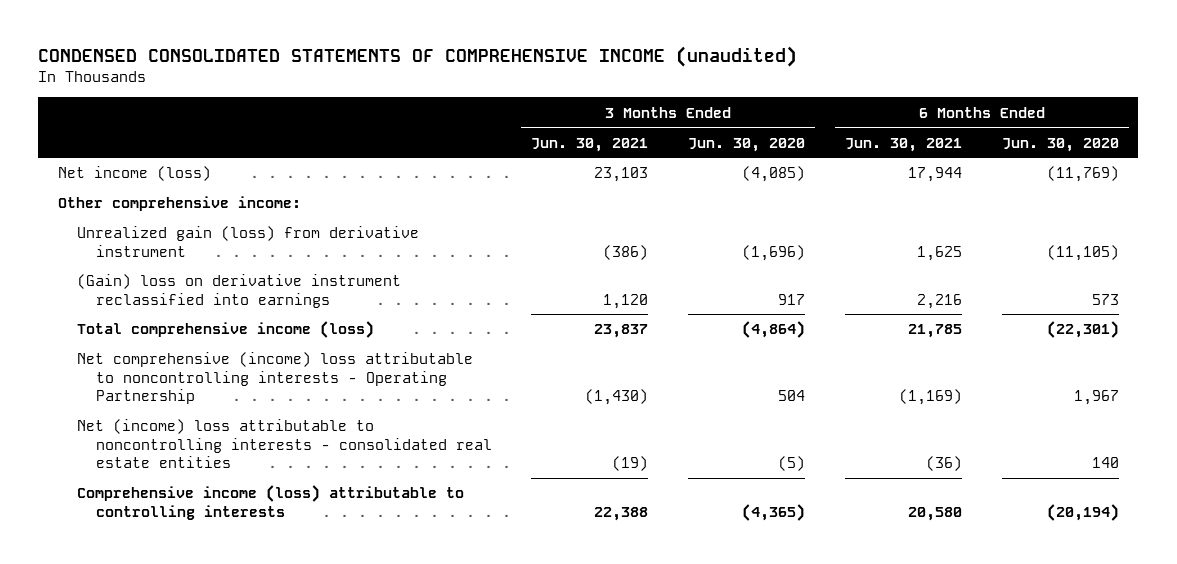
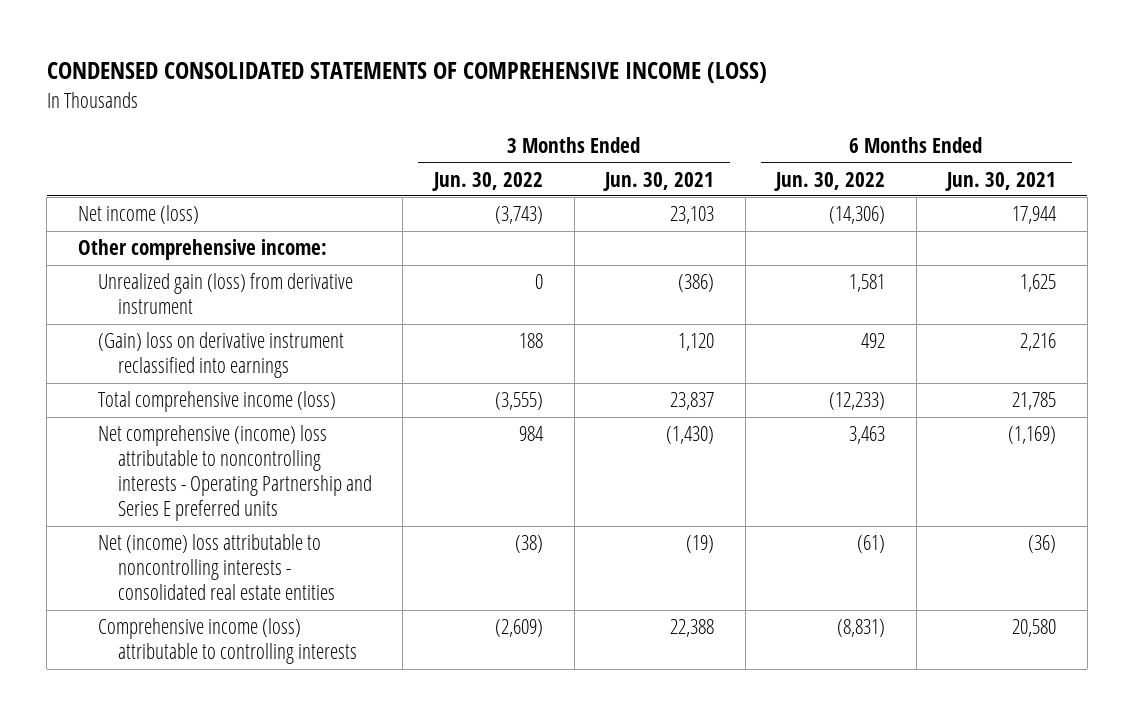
- CONDENSED CONSOLIDATED STATEMENTS OF COMPREHENSIVE INCOME (unaudited)
+ CONDENSED CONSOLIDATED STATEMENTS OF COMPREHENSIVE INCOME (LOSS)
- | 3 Months Ended Jun. 30, 2021 | 3 Months Ended Jun. 30, 2020 | 6 Months Ended Jun. 30, 2021 | 6 Months Ended Jun. 30, 2020
+ | 3 Months Ended Jun. 30, 2022 | 3 Months Ended Jun. 30, 2021 | 6 Months Ended Jun. 30, 2022 | 6 Months Ended Jun. 30, 2021
- Net comprehensive (income) loss attributable to noncontrolling interests - Operating Partnership | (1,430) | 504 | (1,169) | 1,967
+ Net comprehensive (income) loss attributable to noncontrolling interests - Operating Partnership and Series E preferred units | 984 | (1,430) | 3,463 | (1,169)

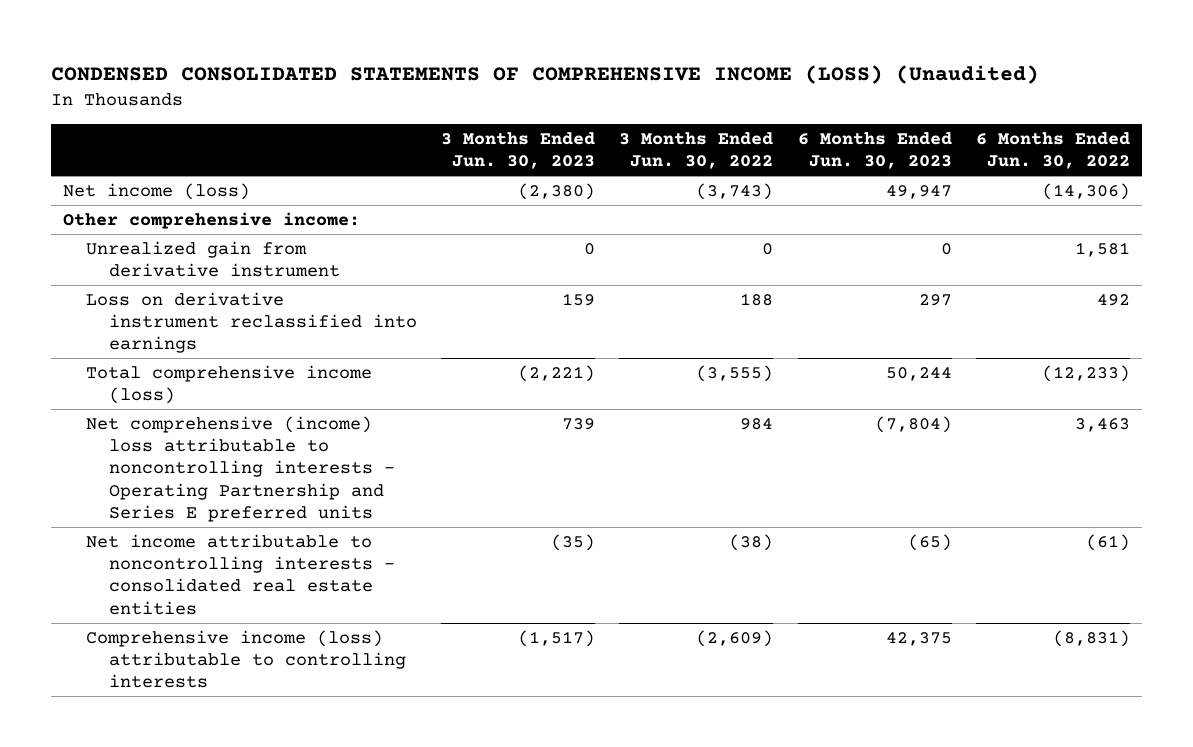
- CONDENSED CONSOLIDATED STATEMENTS OF COMPREHENSIVE INCOME (LOSS)
+ CONDENSED CONSOLIDATED STATEMENTS OF COMPREHENSIVE INCOME (LOSS) (Unaudited)
- | 3 Months Ended Jun. 30, 2022 | 3 Months Ended Jun. 30, 2021 | 6 Months Ended Jun. 30, 2022 | 6 Months Ended Jun. 30, 2021
+ | 3 Months Ended Jun. 30, 2023 | 3 Months Ended Jun. 30, 2022 | 6 Months Ended Jun. 30, 2023 | 6 Months Ended Jun. 30, 2022
- Unrealized gain (loss) from derivative instrument | 0 | (386) | 1,581 | 1,625
- (Gain) loss on derivative instrument reclassified into earnings | 188 | 1,120 | 492 | 2,216
+ Unrealized gain from derivative instrument | 0 | 0 | 0 | 1,581
+ Loss on derivative instrument reclassified into earnings | 159 | 188 | 297 | 492
- Net (income) loss attributable to noncontrolling interests - consolidated real estate entities | (38) | (19) | (61) | (36)
+ Net income attributable to noncontrolling interests - consolidated real estate entities | (35) | (38) | (65) | (61)

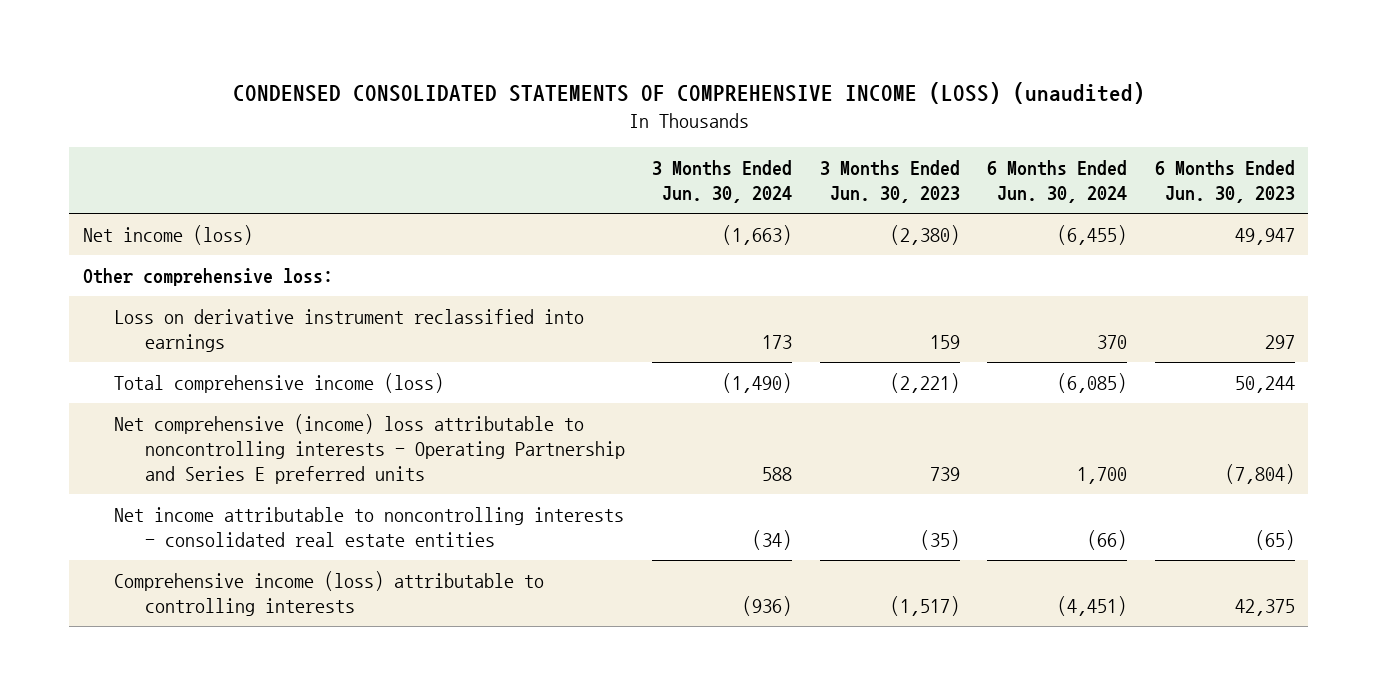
- CONDENSED CONSOLIDATED STATEMENTS OF COMPREHENSIVE INCOME (LOSS) (Unaudited)
+ CONDENSED CONSOLIDATED STATEMENTS OF COMPREHENSIVE INCOME (LOSS) (unaudited)
- | 3 Months Ended Jun. 30, 2023 | 3 Months Ended Jun. 30, 2022 | 6 Months Ended Jun. 30, 2023 | 6 Months Ended Jun. 30, 2022
+ | 3 Months Ended Jun. 30, 2024 | 3 Months Ended Jun. 30, 2023 | 6 Months Ended Jun. 30, 2024 | 6 Months Ended Jun. 30, 2023
- Other comprehensive income:
- Unrealized gain from derivative instrument | 0 | 0 | 0 | 1,581
+ Other comprehensive loss:

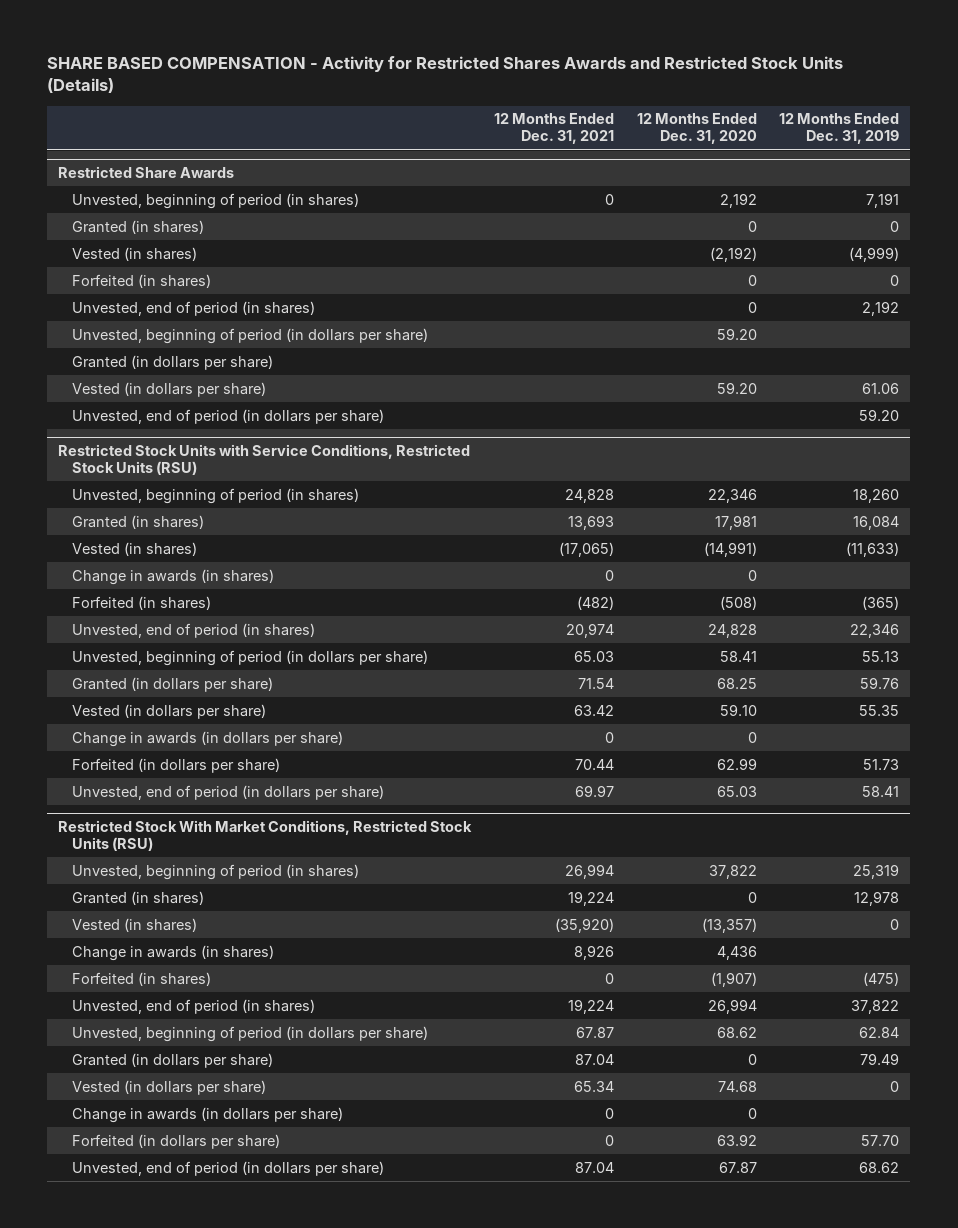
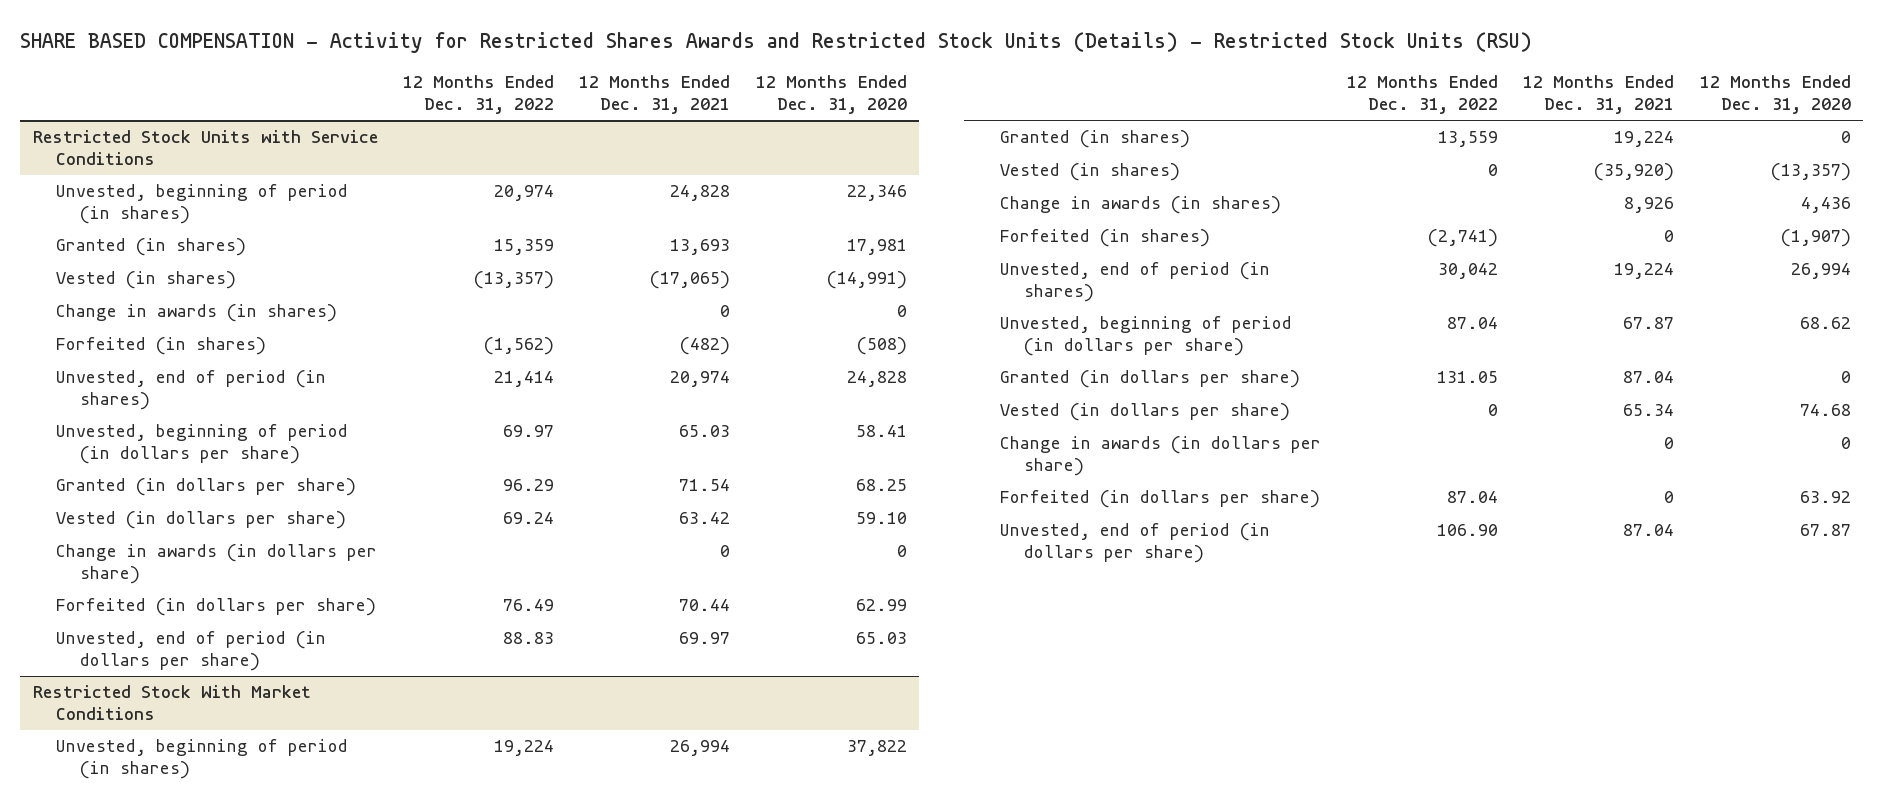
- SHARE BASED COMPENSATION - Activity for Restricted Shares Awards and Restricted Stock Units (Details)
+ SHARE BASED COMPENSATION - Activity for Restricted Shares Awards and Restricted Stock Units (Details) - Restricted Stock Units (RSU)
- | 12 Months Ended Dec. 31, 2021 | 12 Months Ended Dec. 31, 2020 | 12 Months Ended Dec. 31, 2019
+ | 12 Months Ended Dec. 31, 2022 | 12 Months Ended Dec. 31, 2021 | 12 Months Ended Dec. 31, 2020
- Restricted Share Awards
- Unvested, beginning of period (in shares) | 0 | 2,192 | 7,191
- Granted (in shares) | | 0 | 0
- Vested (in shares) | | (2,192) | (4,999)
- Forfeited (in shares) | | 0 | 0
- Unvested, end of period (in shares) | | 0 | 2,192
- Unvested, beginning of period (in dollars per share) | | 59.20 |
- Granted (in dollars per share)
- Vested (in dollars per share) | | 59.20 | 61.06
- Unvested, end of period (in dollars per share) | | | 59.20
- Restricted Stock Units with Service Conditions, Restricted Stock Units (RSU)
+ Restricted Stock Units with Service Conditions
- Restricted Stock With Market Conditions, Restricted Stock Units (RSU)
+ Restricted Stock With Market Conditions

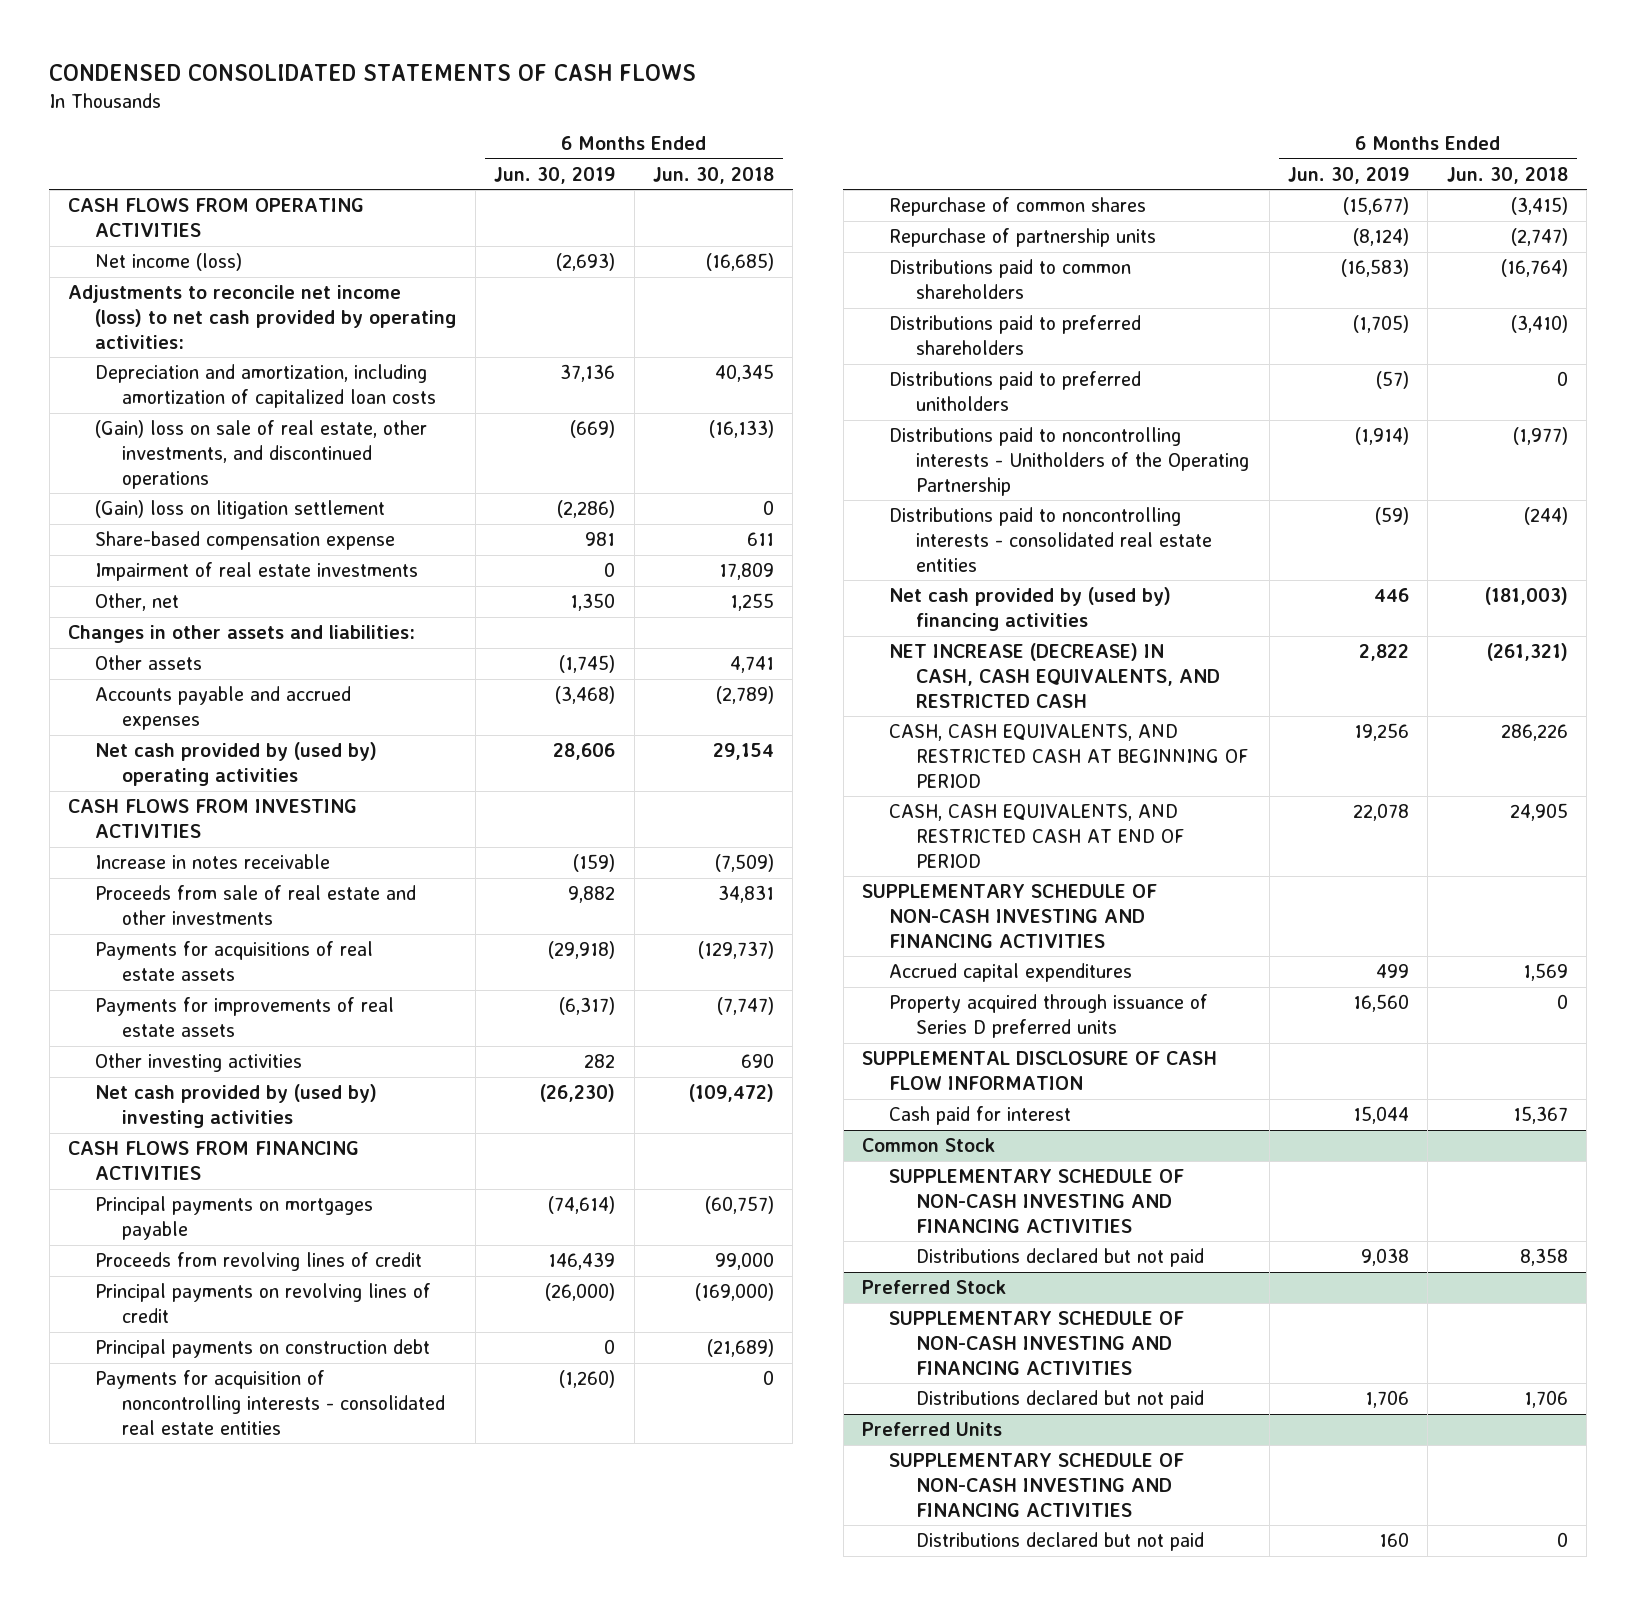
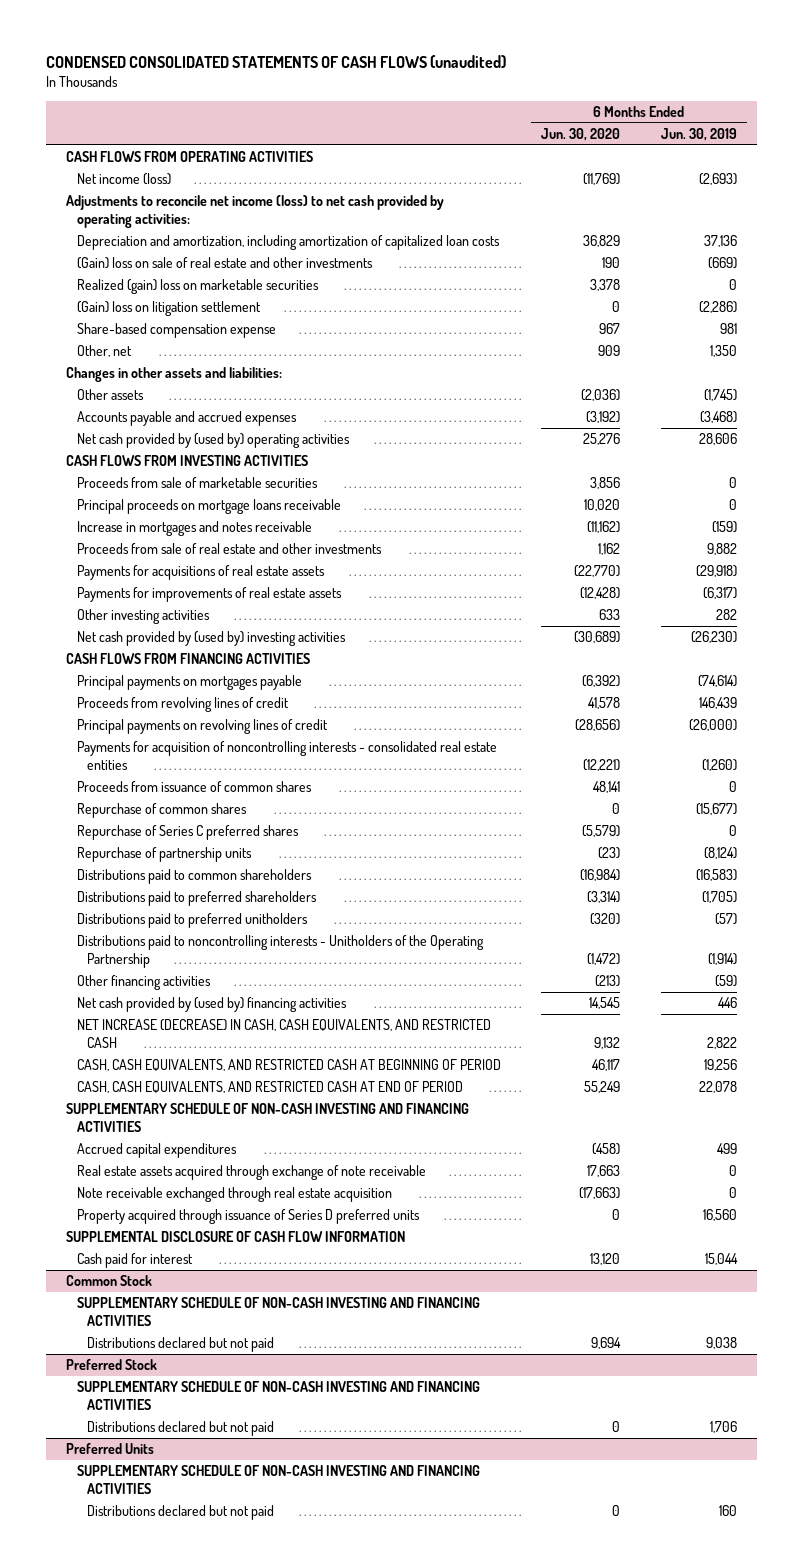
- CONDENSED CONSOLIDATED STATEMENTS OF CASH FLOWS
+ CONDENSED CONSOLIDATED STATEMENTS OF CASH FLOWS (unaudited)
- | 6 Months Ended Jun. 30, 2019 | 6 Months Ended Jun. 30, 2018
+ | 6 Months Ended Jun. 30, 2020 | 6 Months Ended Jun. 30, 2019
- (Gain) loss on sale of real estate, other investments, and discontinued operations | (669) | (16,133)
+ (Gain) loss on sale of real estate and other investments | 190 | (669)
+ Realized (gain) loss on marketable securities | 3,378 | 0
- Impairment of real estate investments | 0 | 17,809
- Increase in notes receivable | (159) | (7,509)
+ Proceeds from sale of marketable securities | 3,856 | 0
+ Principal proceeds on mortgage loans receivable | 10,020 | 0
+ Increase in mortgages and notes receivable | (11,162) | (159)
- Principal payments on construction debt | 0 | (21,689)
+ Proceeds from issuance of common shares | 48,141 | 0
+ Repurchase of Series C preferred shares | (5,579) | 0
- Distributions paid to noncontrolling interests - consolidated real estate entities | (59) | (244)
+ Other financing activities | (213) | (59)
+ Real estate assets acquired through exchange of note receivable | 17,663 | 0
+ Note receivable exchanged through real estate acquisition | (17,663) | 0

